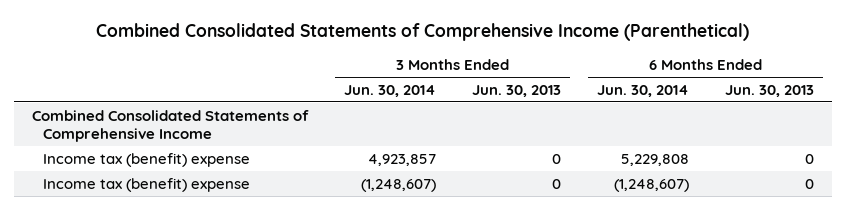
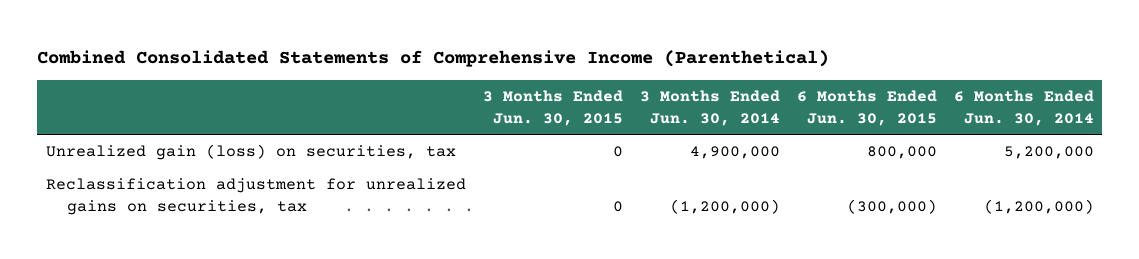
- | 3 Months Ended Jun. 30, 2014 | 3 Months Ended Jun. 30, 2013 | 6 Months Ended Jun. 30, 2014 | 6 Months Ended Jun. 30, 2013
+ | 3 Months Ended Jun. 30, 2015 | 3 Months Ended Jun. 30, 2014 | 6 Months Ended Jun. 30, 2015 | 6 Months Ended Jun. 30, 2014
- Combined Consolidated Statements of Comprehensive Income
- Income tax (benefit) expense | 4,923,857 | 0 | 5,229,808 | 0
- Income tax (benefit) expense | (1,248,607) | 0 | (1,248,607) | 0
+ Unrealized gain (loss) on securities, tax | 0 | 4,900,000 | 800,000 | 5,200,000
+ Reclassification adjustment for unrealized gains on securities, tax | 0 | (1,200,000) | (300,000) | (1,200,000)

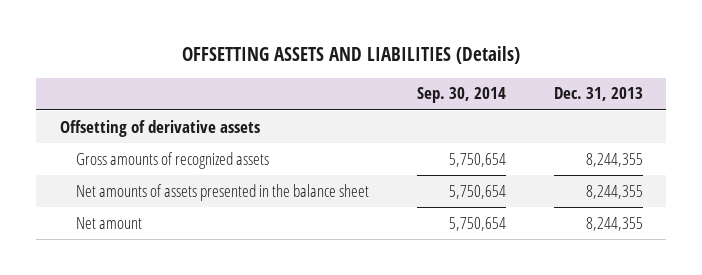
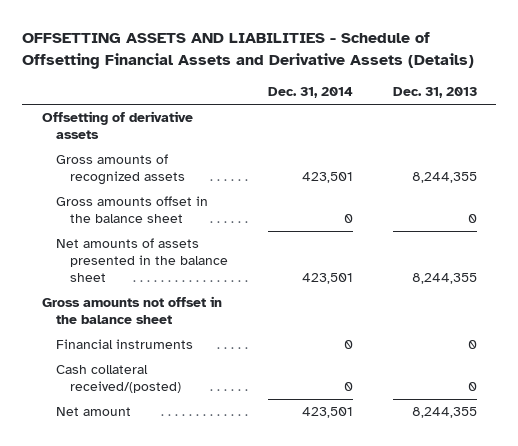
- OFFSETTING ASSETS AND LIABILITIES (Details)
+ OFFSETTING ASSETS AND LIABILITIES - Schedule of Offsetting Financial Assets and Derivative Assets (Details)
- | Sep. 30, 2014 | Dec. 31, 2013
+ | Dec. 31, 2014 | Dec. 31, 2013
+ Gross amounts offset in the balance sheet | 0 | 0
+ Gross amounts not offset in the balance sheet
+ Financial instruments | 0 | 0
+ Cash collateral received/(posted) | 0 | 0

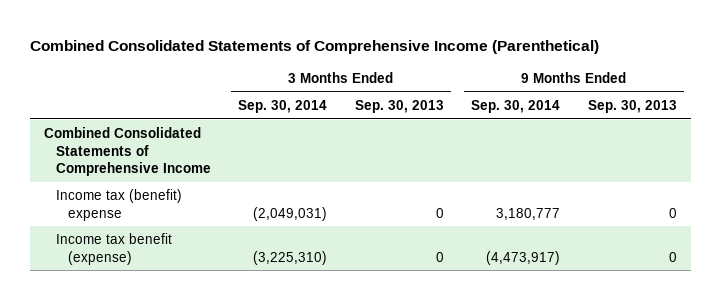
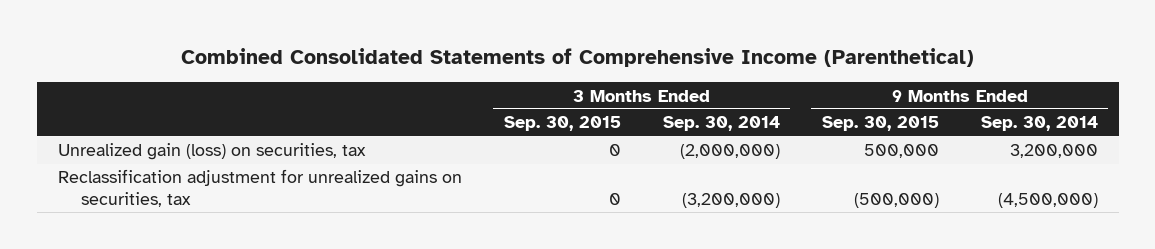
- | 3 Months Ended Sep. 30, 2014 | 3 Months Ended Sep. 30, 2013 | 9 Months Ended Sep. 30, 2014 | 9 Months Ended Sep. 30, 2013
+ | 3 Months Ended Sep. 30, 2015 | 3 Months Ended Sep. 30, 2014 | 9 Months Ended Sep. 30, 2015 | 9 Months Ended Sep. 30, 2014
- Combined Consolidated Statements of Comprehensive Income
- Income tax (benefit) expense | (2,049,031) | 0 | 3,180,777 | 0
- Income tax benefit (expense) | (3,225,310) | 0 | (4,473,917) | 0
+ Unrealized gain (loss) on securities, tax | 0 | (2,000,000) | 500,000 | 3,200,000
+ Reclassification adjustment for unrealized gains on securities, tax | 0 | (3,200,000) | (500,000) | (4,500,000)

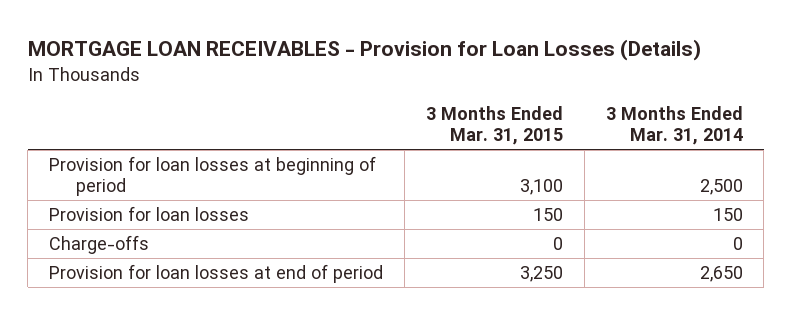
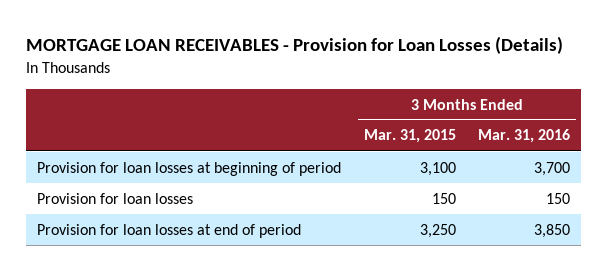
- | 3 Months Ended Mar. 31, 2015 | 3 Months Ended Mar. 31, 2014
+ | 3 Months Ended Mar. 31, 2015 | 3 Months Ended Mar. 31, 2016
- Charge-offs | 0 | 0

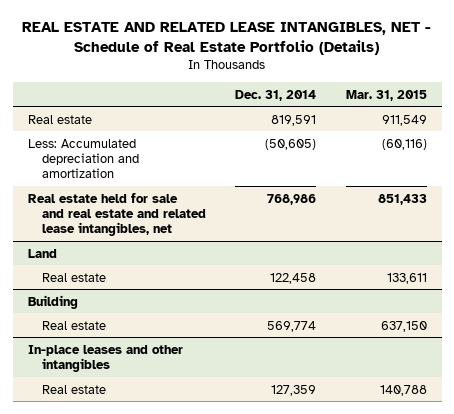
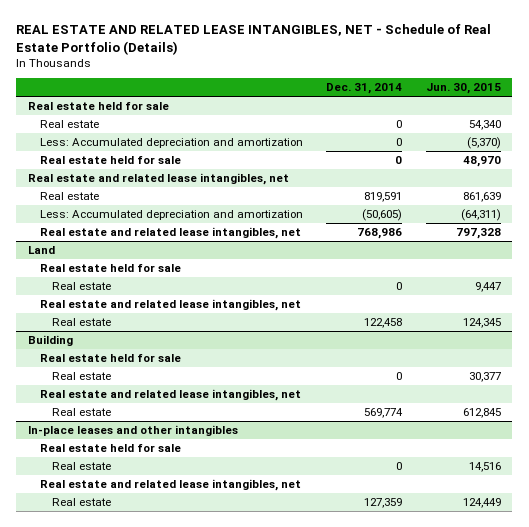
- | Dec. 31, 2014 | Mar. 31, 2015
+ | Dec. 31, 2014 | Jun. 30, 2015
+ Real estate held for sale
+ Real estate | 0 | 54,340
+ Less: Accumulated depreciation and amortization | 0 | (5,370)
+ Real estate held for sale | 0 | 48,970
+ Real estate and related lease intangibles, net
- Real estate held for sale and real estate and related lease intangibles, net | 768,986 | 851,433
+ Real estate and related lease intangibles, net | 768,986 | 797,328
@ Land
+ Real estate held for sale
+ Real estate | 0 | 9,447
+ Real estate and related lease intangibles, net
@ Building
+ Real estate held for sale
+ Real estate | 0 | 30,377
+ Real estate and related lease intangibles, net
@ In-place leases and other intangibles
+ Real estate held for sale
+ Real estate | 0 | 14,516
+ Real estate and related lease intangibles, net

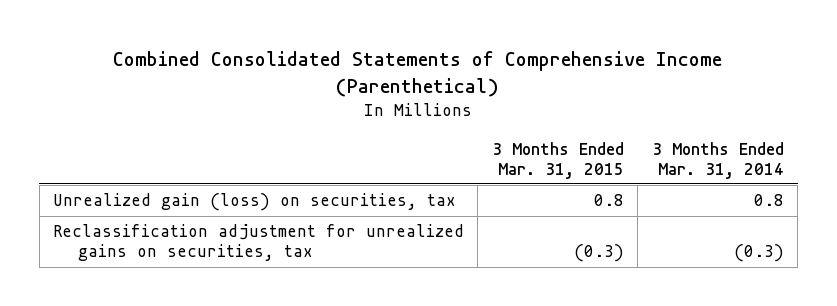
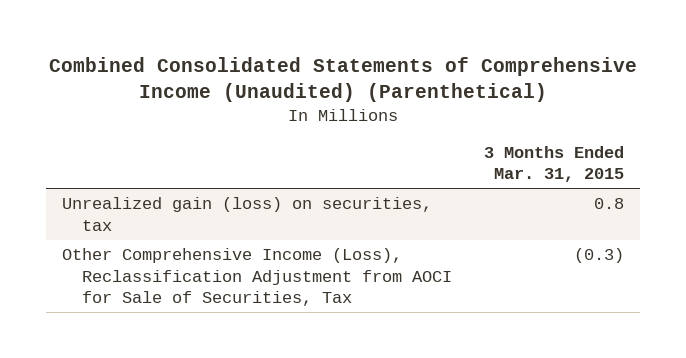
- Combined Consolidated Statements of Comprehensive Income (Parenthetical)
+ Combined Consolidated Statements of Comprehensive Income (Unaudited) (Parenthetical)
- | 3 Months Ended Mar. 31, 2015 | 3 Months Ended Mar. 31, 2014
+ | 3 Months Ended Mar. 31, 2015
- Reclassification adjustment for unrealized gains on securities, tax | (0.3) | (0.3)
+ Other Comprehensive Income (Loss), Reclassification Adjustment from AOCI for Sale of Securities, Tax | (0.3)

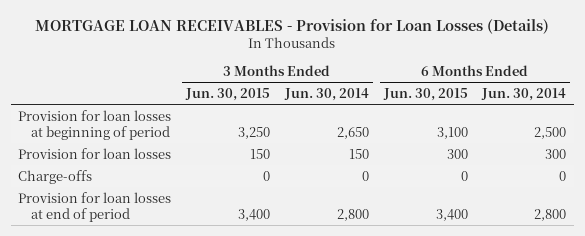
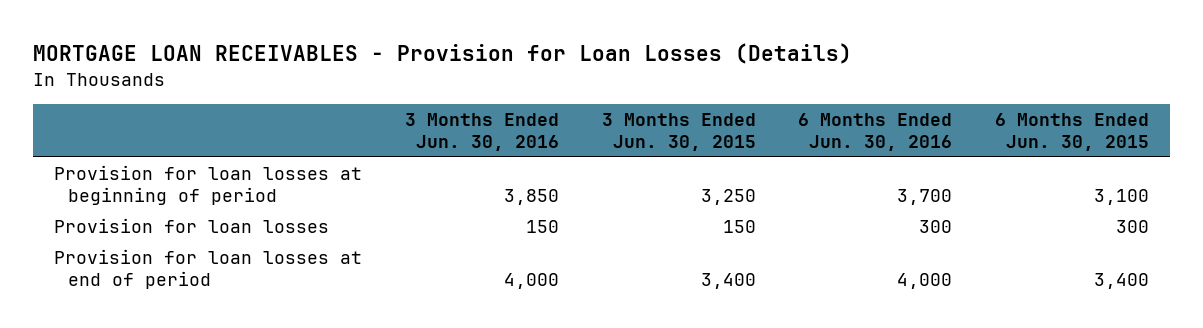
- | 3 Months Ended Jun. 30, 2015 | 3 Months Ended Jun. 30, 2014 | 6 Months Ended Jun. 30, 2015 | 6 Months Ended Jun. 30, 2014
+ | 3 Months Ended Jun. 30, 2016 | 3 Months Ended Jun. 30, 2015 | 6 Months Ended Jun. 30, 2016 | 6 Months Ended Jun. 30, 2015
- Charge-offs | 0 | 0 | 0 | 0

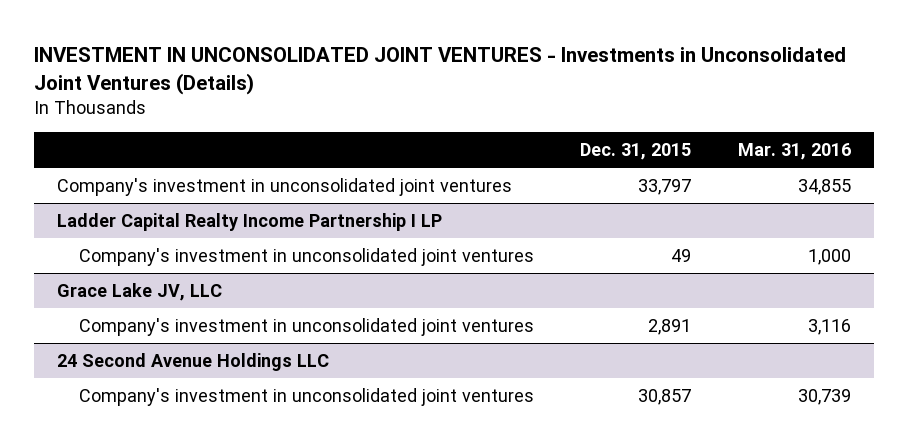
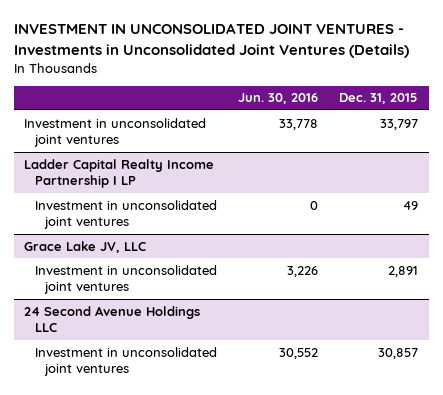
- | Dec. 31, 2015 | Mar. 31, 2016
+ | Jun. 30, 2016 | Dec. 31, 2015
- Company's investment in unconsolidated joint ventures | 33,797 | 34,855
+ Investment in unconsolidated joint ventures | 33,778 | 33,797
@ Ladder Capital Realty Income Partnership I LP
- Company's investment in unconsolidated joint ventures | 49 | 1,000
+ Investment in unconsolidated joint ventures | 0 | 49
@ Grace Lake JV, LLC
- Company's investment in unconsolidated joint ventures | 2,891 | 3,116
+ Investment in unconsolidated joint ventures | 3,226 | 2,891
@ 24 Second Avenue Holdings LLC
- Company's investment in unconsolidated joint ventures | 30,857 | 30,739
+ Investment in unconsolidated joint ventures | 30,552 | 30,857

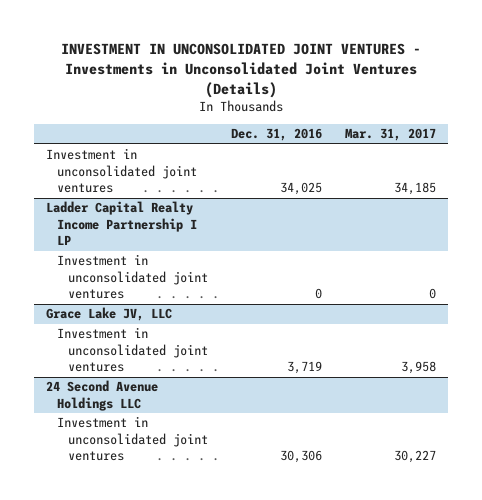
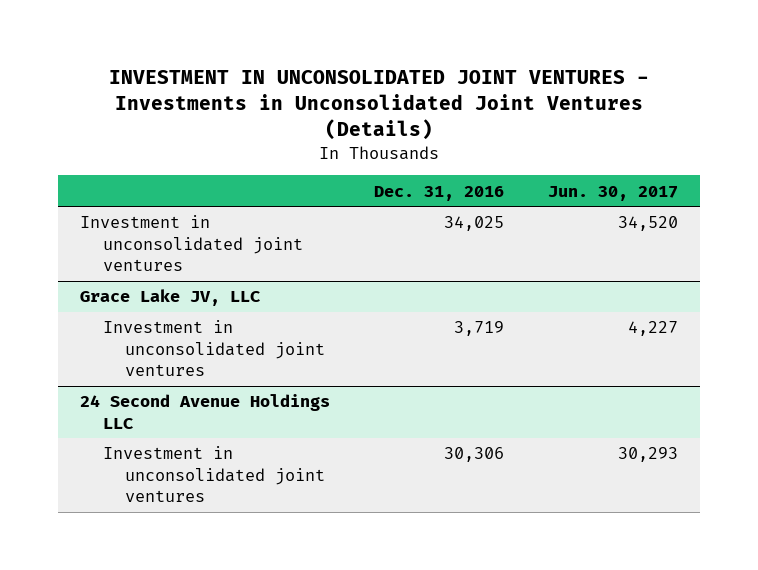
- | Dec. 31, 2016 | Mar. 31, 2017
+ | Dec. 31, 2016 | Jun. 30, 2017
- Ladder Capital Realty Income Partnership I LP
- Investment in unconsolidated joint ventures | 0 | 0

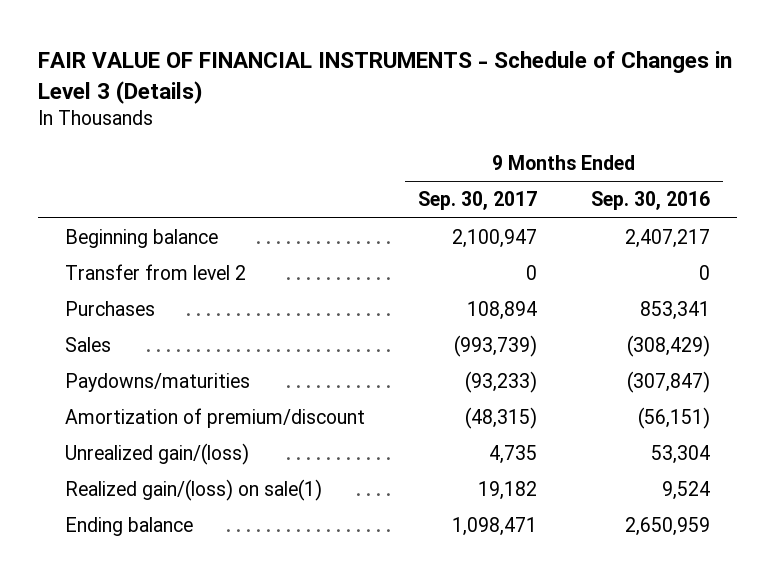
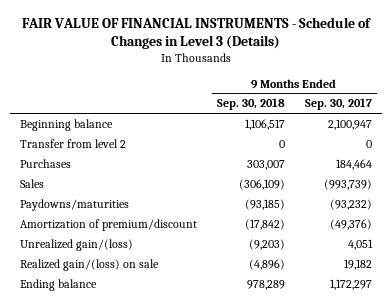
- | 9 Months Ended Sep. 30, 2017 | 9 Months Ended Sep. 30, 2016
+ | 9 Months Ended Sep. 30, 2018 | 9 Months Ended Sep. 30, 2017
- Purchases | 108,894 | 853,341
+ Purchases | 303,007 | 184,464
- Paydowns/maturities | (93,233) | (307,847)
- Amortization of premium/discount | (48,315) | (56,151)
- Unrealized gain/(loss) | 4,735 | 53,304
- Realized gain/(loss) on sale(1) | 19,182 | 9,524
- Ending balance | 1,098,471 | 2,650,959
+ Paydowns/maturities | (93,185) | (93,232)
+ Amortization of premium/discount | (17,842) | (49,376)
+ Unrealized gain/(loss) | (9,203) | 4,051
+ Realized gain/(loss) on sale | (4,896) | 19,182
+ Ending balance | 978,289 | 1,172,297

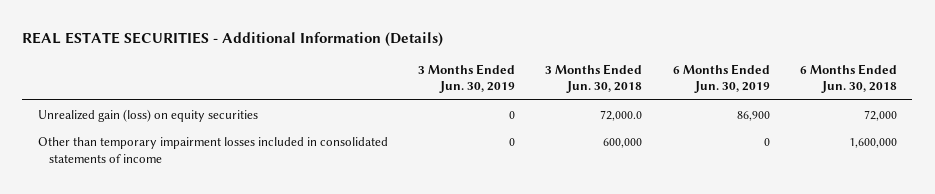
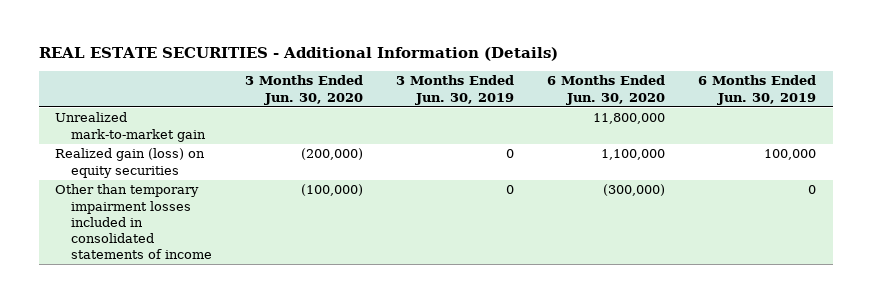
- | 3 Months Ended Jun. 30, 2019 | 3 Months Ended Jun. 30, 2018 | 6 Months Ended Jun. 30, 2019 | 6 Months Ended Jun. 30, 2018
+ | 3 Months Ended Jun. 30, 2020 | 3 Months Ended Jun. 30, 2019 | 6 Months Ended Jun. 30, 2020 | 6 Months Ended Jun. 30, 2019
- Unrealized gain (loss) on equity securities | 0 | 72,000.0 | 86,900 | 72,000
+ Unrealized mark-to-market gain | | | 11,800,000 |
+ Realized gain (loss) on equity securities | (200,000) | 0 | 1,100,000 | 100,000

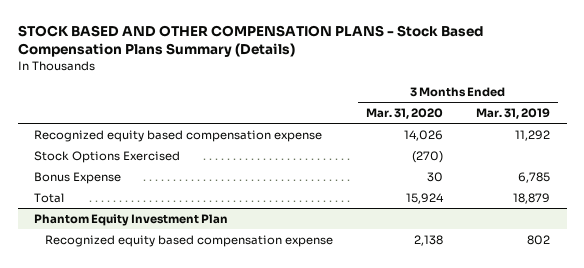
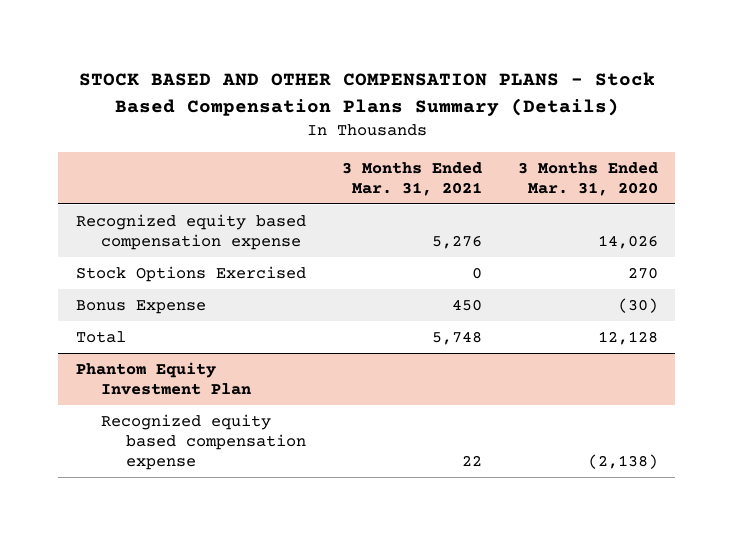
- | 3 Months Ended Mar. 31, 2020 | 3 Months Ended Mar. 31, 2019
+ | 3 Months Ended Mar. 31, 2021 | 3 Months Ended Mar. 31, 2020
- Stock Options Exercised | (270) |
- Bonus Expense | 30 | 6,785
- Total | 15,924 | 18,879
+ Stock Options Exercised | 0 | 270
+ Bonus Expense | 450 | (30)
+ Total | 5,748 | 12,128
@ Phantom Equity Investment Plan
- Recognized equity based compensation expense | 2,138 | 802
+ Recognized equity based compensation expense | 22 | (2,138)

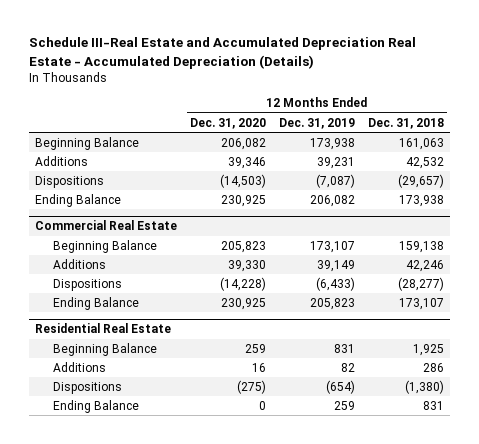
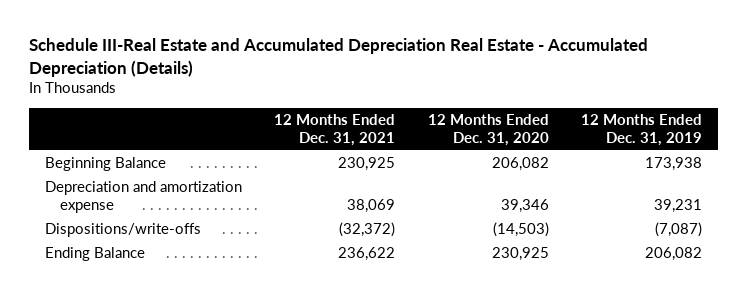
- | 12 Months Ended Dec. 31, 2020 | 12 Months Ended Dec. 31, 2019 | 12 Months Ended Dec. 31, 2018
+ | 12 Months Ended Dec. 31, 2021 | 12 Months Ended Dec. 31, 2020 | 12 Months Ended Dec. 31, 2019
- Additions | 39,346 | 39,231 | 42,532
- Dispositions | (14,503) | (7,087) | (29,657)
+ Depreciation and amortization expense | 38,069 | 39,346 | 39,231
+ Dispositions/write-offs | (32,372) | (14,503) | (7,087)
- Commercial Real Estate
- Beginning Balance | 205,823 | 173,107 | 159,138
- Additions | 39,330 | 39,149 | 42,246
- Dispositions | (14,228) | (6,433) | (28,277)
- Ending Balance | 230,925 | 205,823 | 173,107
- Residential Real Estate
- Beginning Balance | 259 | 831 | 1,925
- Additions | 16 | 82 | 286
- Dispositions | (275) | (654) | (1,380)
- Ending Balance | 0 | 259 | 831

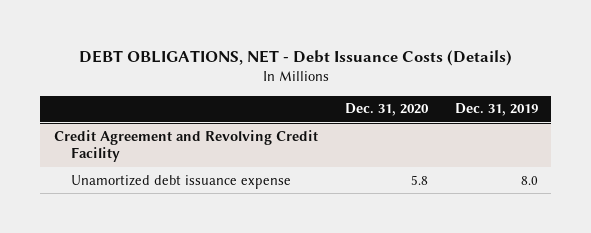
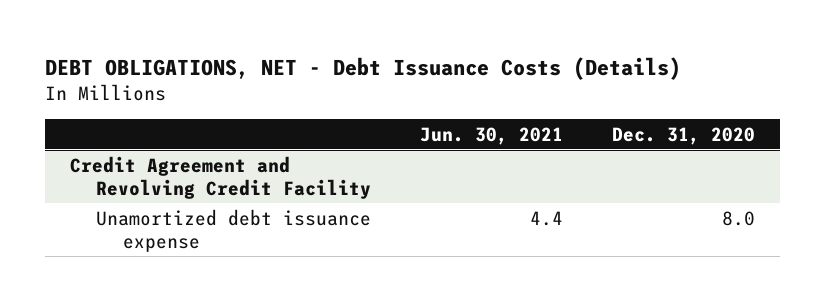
- | Dec. 31, 2020 | Dec. 31, 2019
+ | Jun. 30, 2021 | Dec. 31, 2020
@ Credit Agreement and Revolving Credit Facility
- Unamortized debt issuance expense | 5.8 | 8.0
+ Unamortized debt issuance expense | 4.4 | 8.0

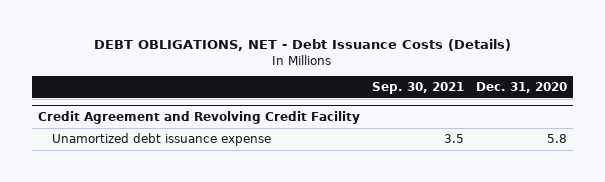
- | Jun. 30, 2021 | Dec. 31, 2020
+ | Sep. 30, 2021 | Dec. 31, 2020
@ Credit Agreement and Revolving Credit Facility
- Unamortized debt issuance expense | 4.4 | 8.0
+ Unamortized debt issuance expense | 3.5 | 5.8

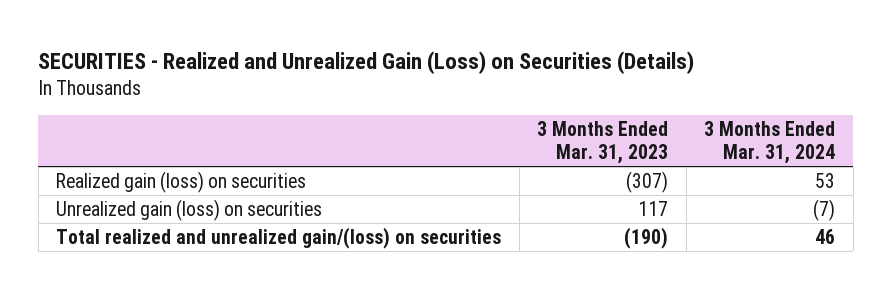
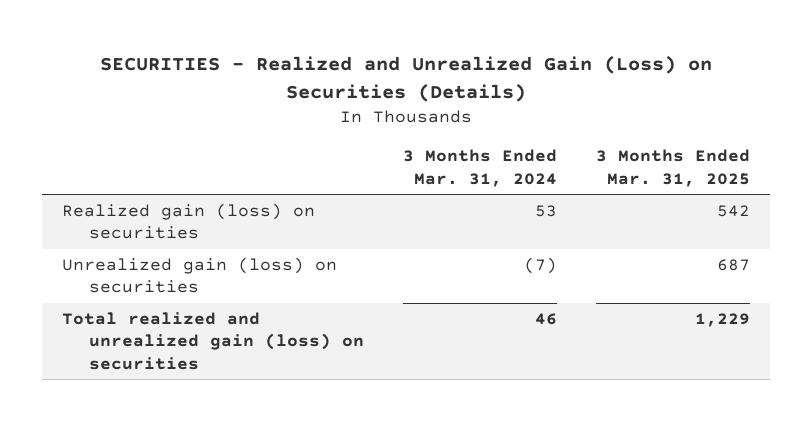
- | 3 Months Ended Mar. 31, 2023 | 3 Months Ended Mar. 31, 2024
+ | 3 Months Ended Mar. 31, 2024 | 3 Months Ended Mar. 31, 2025
- Total realized and unrealized gain/(loss) on securities | (190) | 46
+ Total realized and unrealized gain (loss) on securities | 46 | 1,229

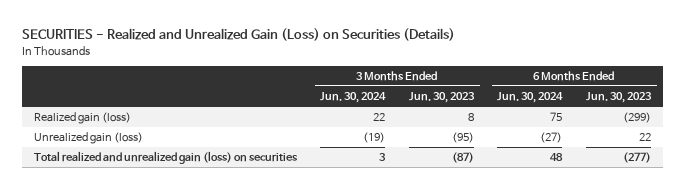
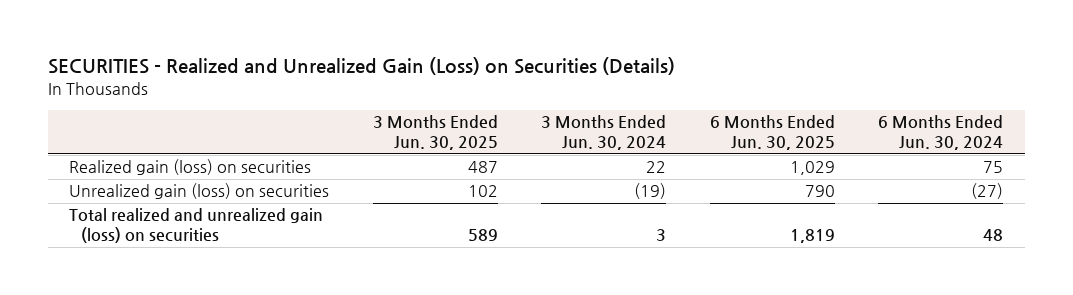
- | 3 Months Ended Jun. 30, 2024 | 3 Months Ended Jun. 30, 2023 | 6 Months Ended Jun. 30, 2024 | 6 Months Ended Jun. 30, 2023
+ | 3 Months Ended Jun. 30, 2025 | 3 Months Ended Jun. 30, 2024 | 6 Months Ended Jun. 30, 2025 | 6 Months Ended Jun. 30, 2024
- Realized gain (loss) | 22 | 8 | 75 | (299)
- Unrealized gain (loss) | (19) | (95) | (27) | 22
+ Realized gain (loss) on securities | 487 | 22 | 1,029 | 75
+ Unrealized gain (loss) on securities | 102 | (19) | 790 | (27)

